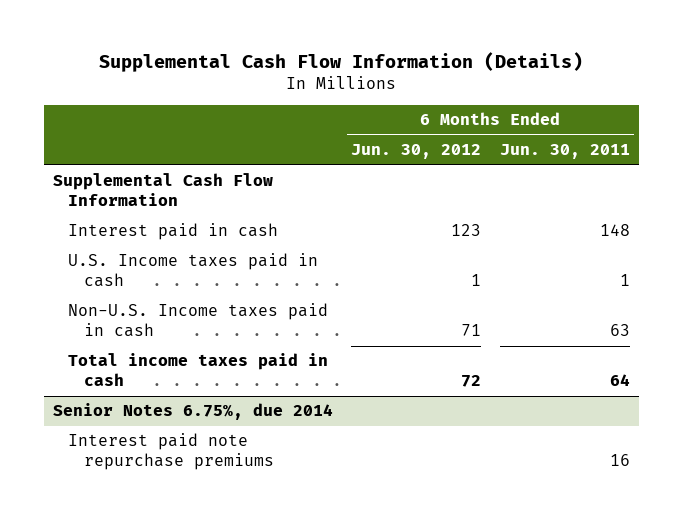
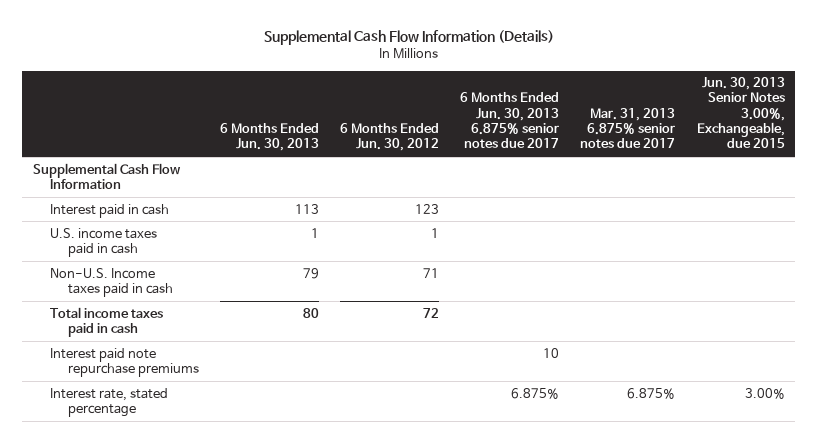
- | 6 Months Ended Jun. 30, 2012 | 6 Months Ended Jun. 30, 2011
+ | 6 Months Ended Jun. 30, 2013 | 6 Months Ended Jun. 30, 2012 | 6 Months Ended Jun. 30, 2013 6.875% senior notes due 2017 | Mar. 31, 2013 6.875% senior notes due 2017 | Jun. 30, 2013 Senior Notes 3.00%, Exchangeable, due 2015
- U.S. Income taxes paid in cash | 1 | 1
+ U.S. income taxes paid in cash | 1 | 1 | | |
- Senior Notes 6.75%, due 2014
+ Interest rate, stated percentage | | | 6.875% | 6.875% | 3.00%

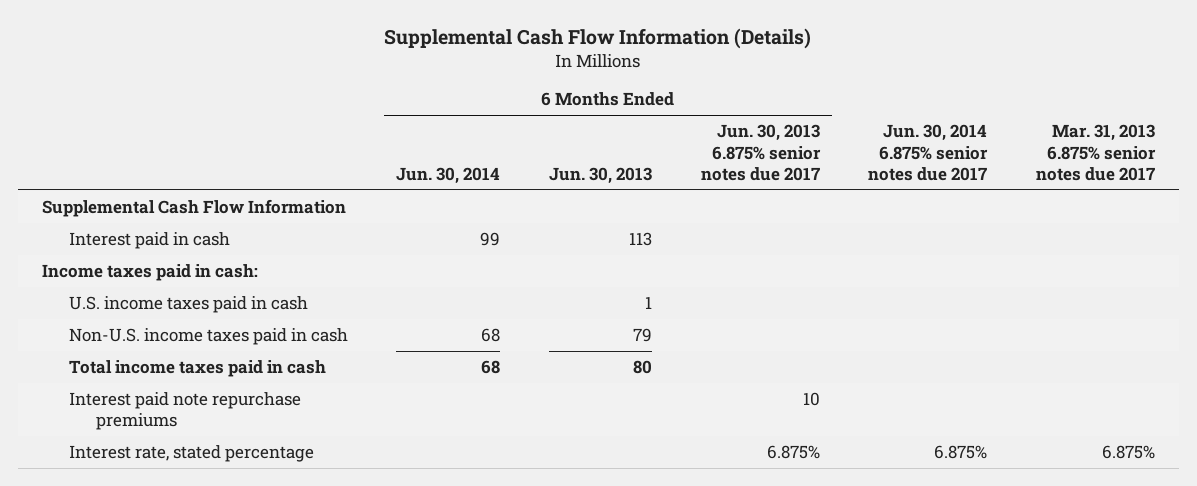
- | 6 Months Ended Jun. 30, 2013 | 6 Months Ended Jun. 30, 2012 | 6 Months Ended Jun. 30, 2013 6.875% senior notes due 2017 | Mar. 31, 2013 6.875% senior notes due 2017 | Jun. 30, 2013 Senior Notes 3.00%, Exchangeable, due 2015
+ | 6 Months Ended Jun. 30, 2014 | 6 Months Ended Jun. 30, 2013 | 6 Months Ended Jun. 30, 2013 6.875% senior notes due 2017 | Jun. 30, 2014 6.875% senior notes due 2017 | Mar. 31, 2013 6.875% senior notes due 2017
+ Income taxes paid in cash:
- Non-U.S. Income taxes paid in cash | 79 | 71 | | |
+ Non-U.S. income taxes paid in cash | 68 | 79 | | |

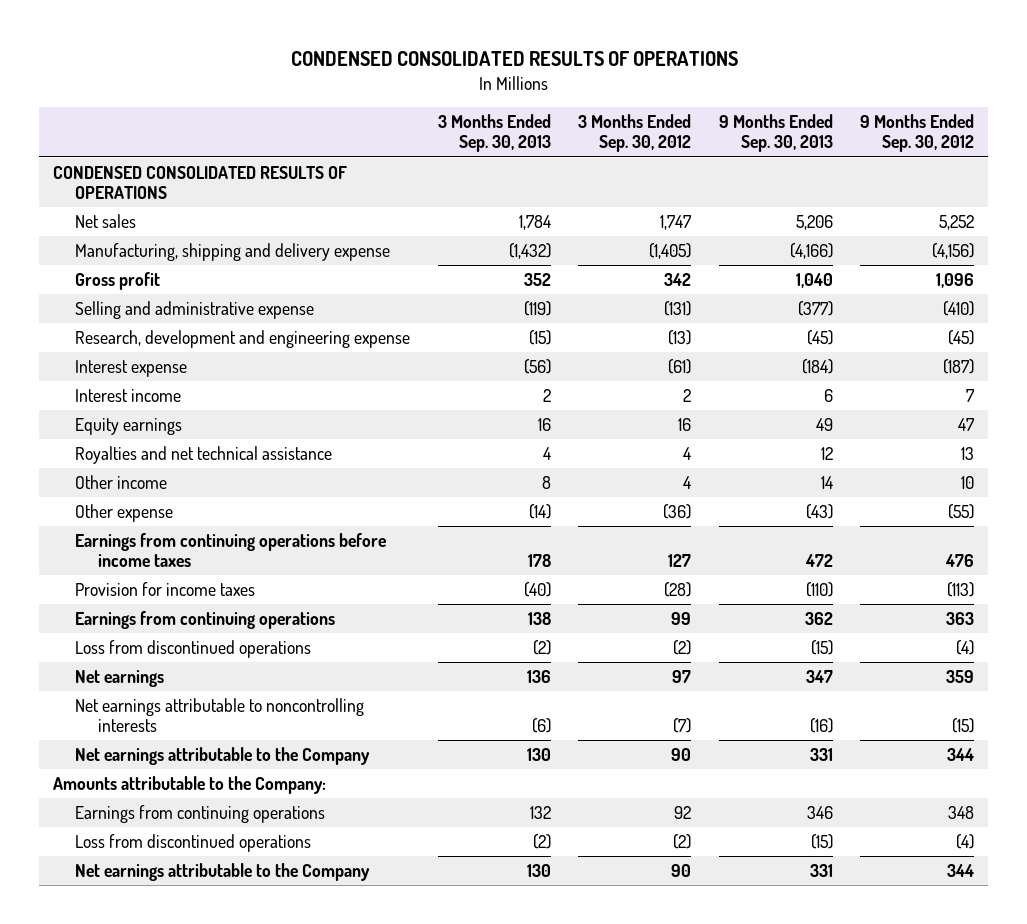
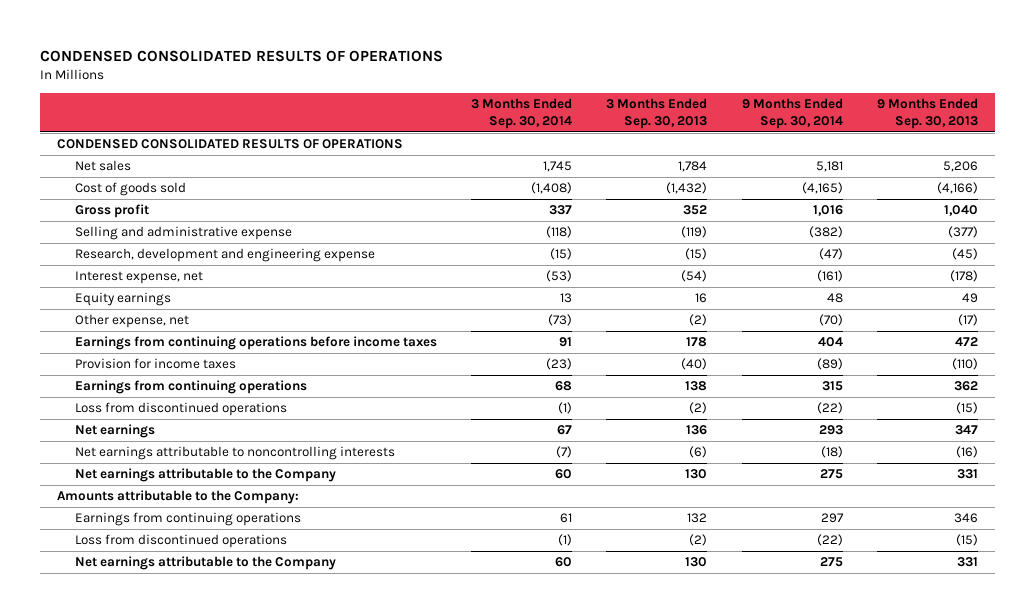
- | 3 Months Ended Sep. 30, 2013 | 3 Months Ended Sep. 30, 2012 | 9 Months Ended Sep. 30, 2013 | 9 Months Ended Sep. 30, 2012
+ | 3 Months Ended Sep. 30, 2014 | 3 Months Ended Sep. 30, 2013 | 9 Months Ended Sep. 30, 2014 | 9 Months Ended Sep. 30, 2013
- Manufacturing, shipping and delivery expense | (1,432) | (1,405) | (4,166) | (4,156)
+ Cost of goods sold | (1,408) | (1,432) | (4,165) | (4,166)
- Interest expense | (56) | (61) | (184) | (187)
- Interest income | 2 | 2 | 6 | 7
+ Interest expense, net | (53) | (54) | (161) | (178)
- Royalties and net technical assistance | 4 | 4 | 12 | 13
- Other income | 8 | 4 | 14 | 10
- Other expense | (14) | (36) | (43) | (55)
+ Other expense, net | (73) | (2) | (70) | (17)

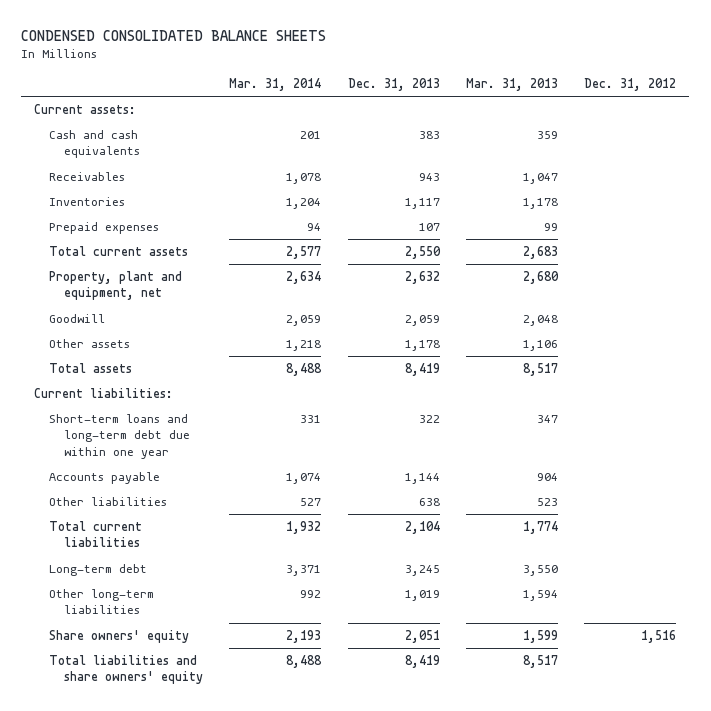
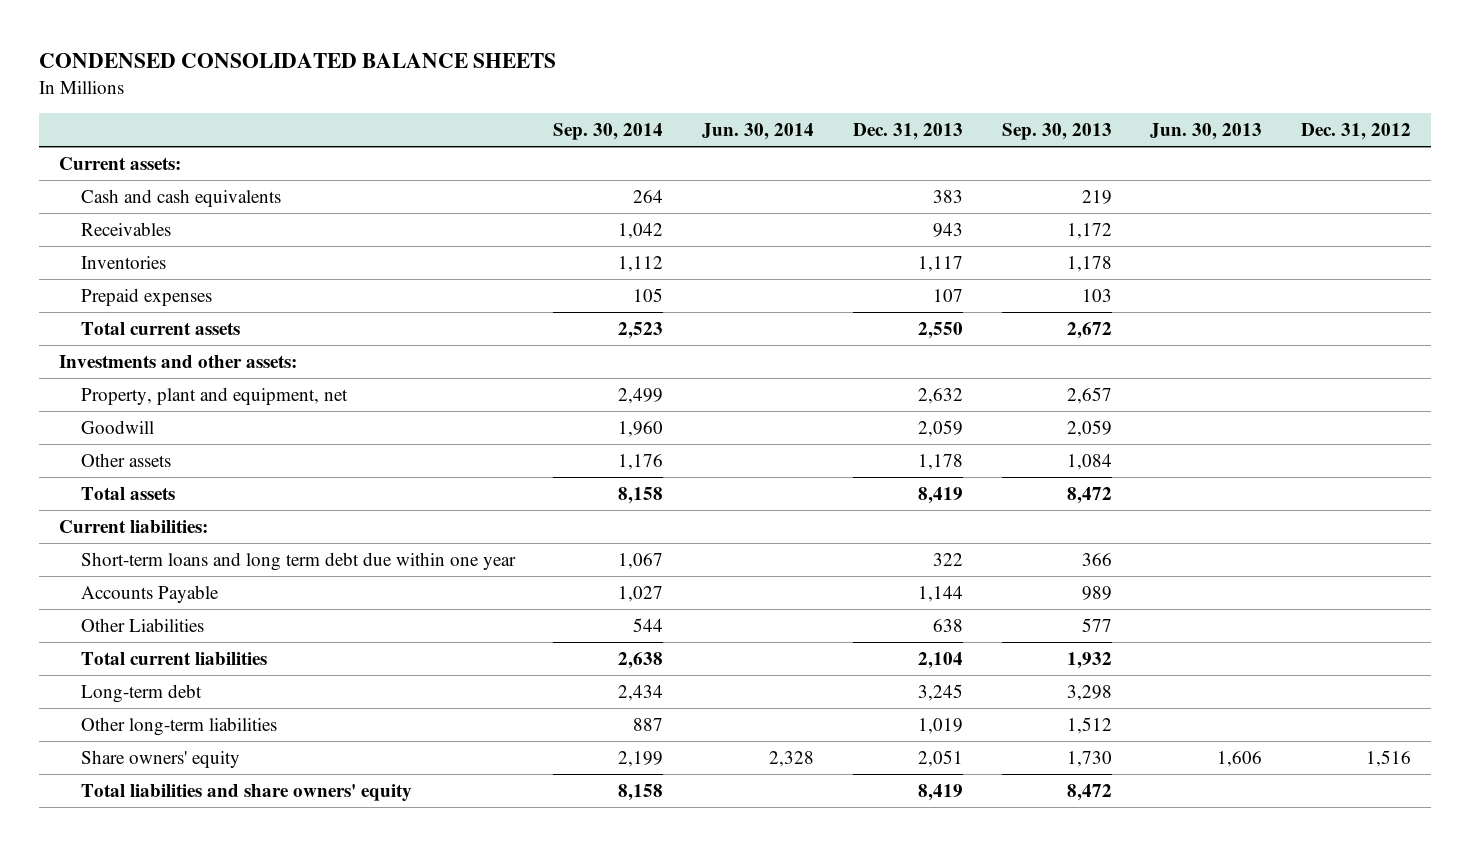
- | Mar. 31, 2014 | Dec. 31, 2013 | Mar. 31, 2013 | Dec. 31, 2012
+ | Sep. 30, 2014 | Jun. 30, 2014 | Dec. 31, 2013 | Sep. 30, 2013 | Jun. 30, 2013 | Dec. 31, 2012
+ Investments and other assets:
- Short-term loans and long-term debt due within one year | 331 | 322 | 347 |
- Accounts payable | 1,074 | 1,144 | 904 |
- Other liabilities | 527 | 638 | 523 |
+ Short-term loans and long term debt due within one year | 1,067 | | 322 | 366 | |
+ Accounts Payable | 1,027 | | 1,144 | 989 | |
+ Other Liabilities | 544 | | 638 | 577 | |

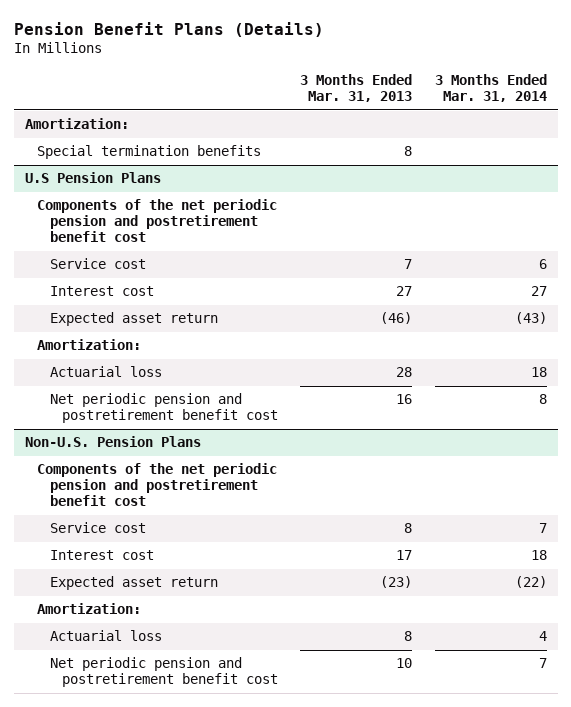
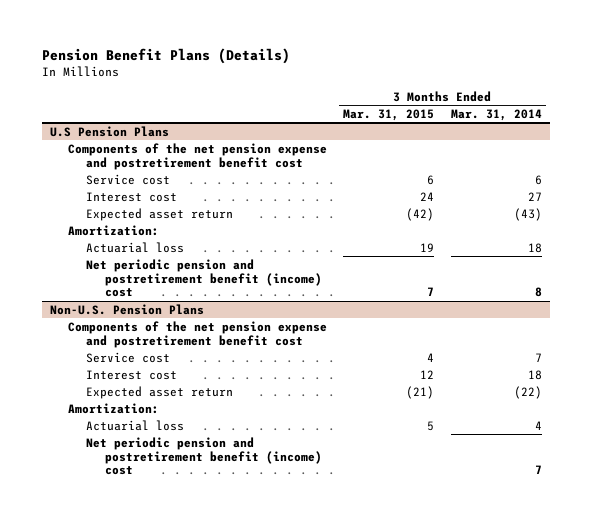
- | 3 Months Ended Mar. 31, 2013 | 3 Months Ended Mar. 31, 2014
+ | 3 Months Ended Mar. 31, 2015 | 3 Months Ended Mar. 31, 2014
- Amortization:
- Special termination benefits | 8 |
@ U.S Pension Plans
- Components of the net periodic pension and postretirement benefit cost
+ Components of the net pension expense and postretirement benefit cost
- Net periodic pension and postretirement benefit cost | 16 | 8
+ Net periodic pension and postretirement benefit (income) cost | 7 | 8
@ Non-U.S. Pension Plans
- Components of the net periodic pension and postretirement benefit cost
+ Components of the net pension expense and postretirement benefit cost
- Net periodic pension and postretirement benefit cost | 10 | 7
+ Net periodic pension and postretirement benefit (income) cost | | 7

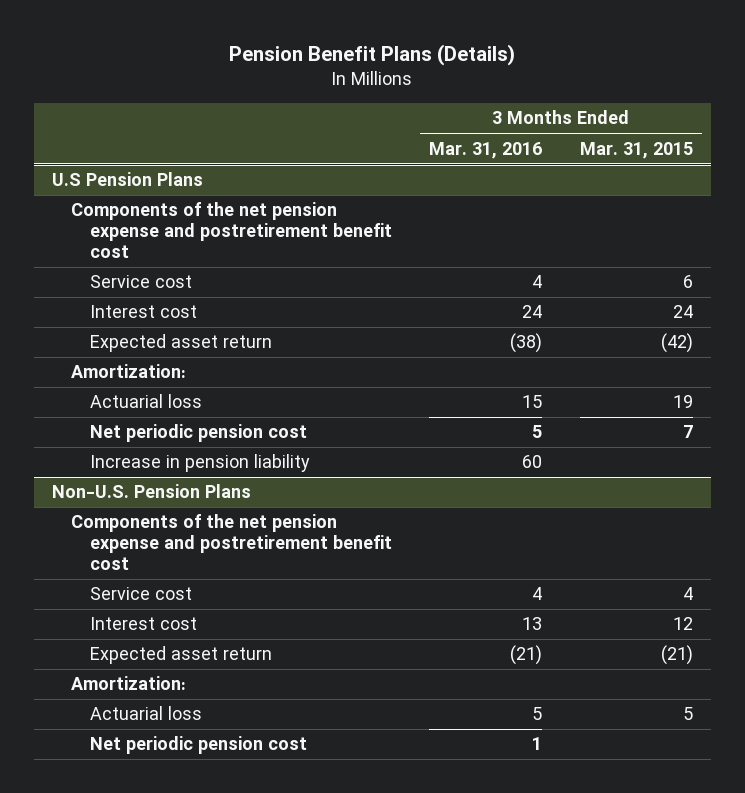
- | 3 Months Ended Mar. 31, 2015 | 3 Months Ended Mar. 31, 2014
+ | 3 Months Ended Mar. 31, 2016 | 3 Months Ended Mar. 31, 2015
@ U.S Pension Plans
- Net periodic pension and postretirement benefit (income) cost | 7 | 8
+ Net periodic pension cost | 5 | 7
+ Increase in pension liability | 60 |
@ Non-U.S. Pension Plans
- Net periodic pension and postretirement benefit (income) cost | | 7
+ Net periodic pension cost | 1 |

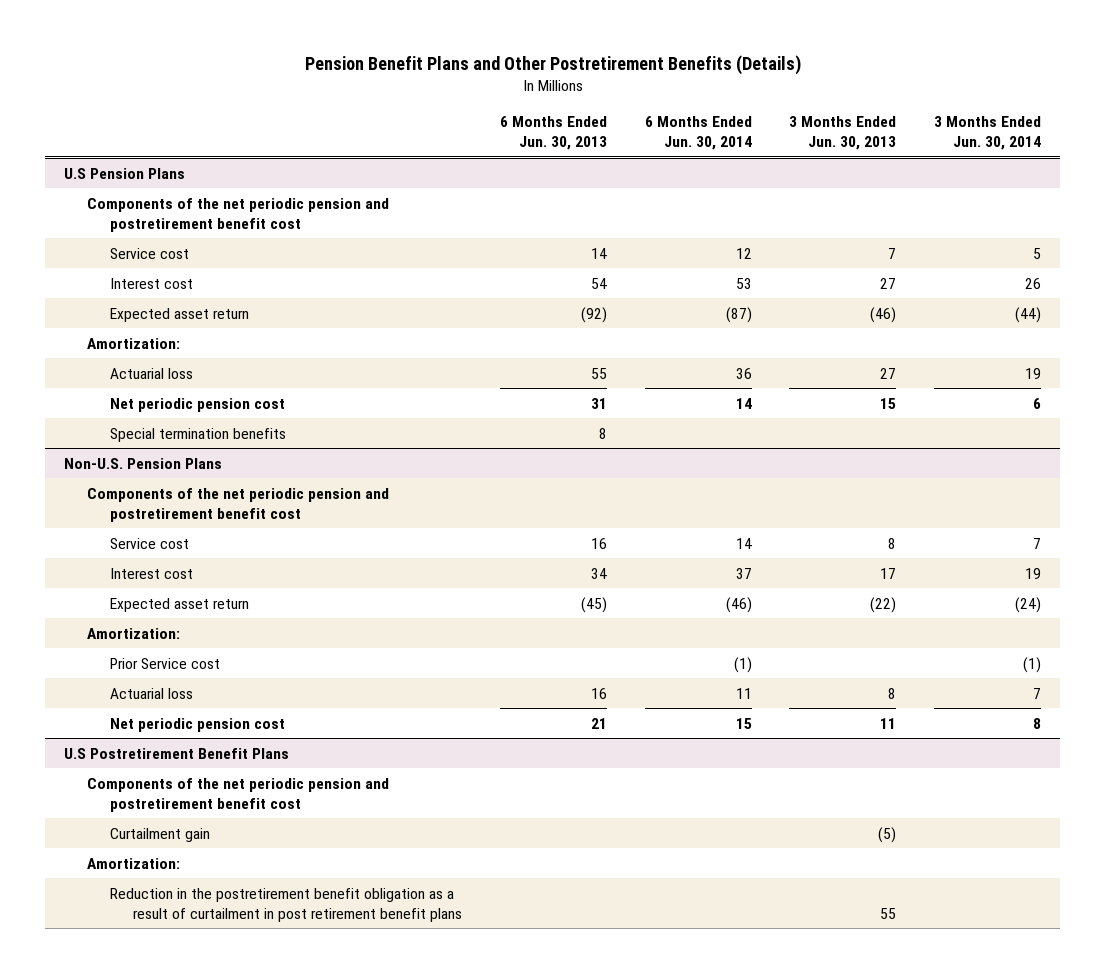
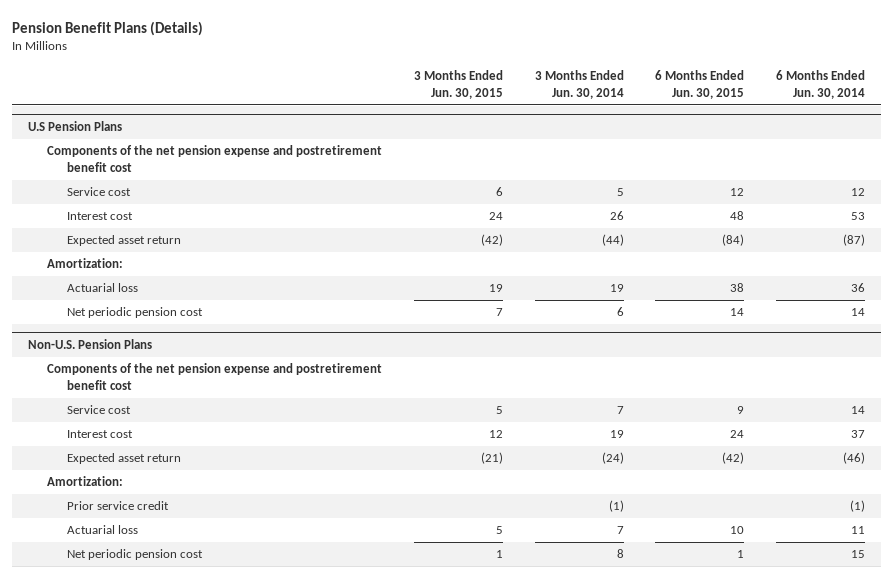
- Pension Benefit Plans and Other Postretirement Benefits (Details)
+ Pension Benefit Plans (Details)
- | 6 Months Ended Jun. 30, 2013 | 6 Months Ended Jun. 30, 2014 | 3 Months Ended Jun. 30, 2013 | 3 Months Ended Jun. 30, 2014
+ | 3 Months Ended Jun. 30, 2015 | 3 Months Ended Jun. 30, 2014 | 6 Months Ended Jun. 30, 2015 | 6 Months Ended Jun. 30, 2014
@ U.S Pension Plans
- Components of the net periodic pension and postretirement benefit cost
+ Components of the net pension expense and postretirement benefit cost
- Special termination benefits | 8 | | |
@ Non-U.S. Pension Plans
- Components of the net periodic pension and postretirement benefit cost
+ Components of the net pension expense and postretirement benefit cost
- Prior Service cost | | (1) | | (1)
+ Prior service credit | | (1) | | (1)
- U.S Postretirement Benefit Plans
- Components of the net periodic pension and postretirement benefit cost
- Curtailment gain | | | (5) |
- Amortization:
- Reduction in the postretirement benefit obligation as a result of curtailment in post retirement benefit plans | | | 55 |

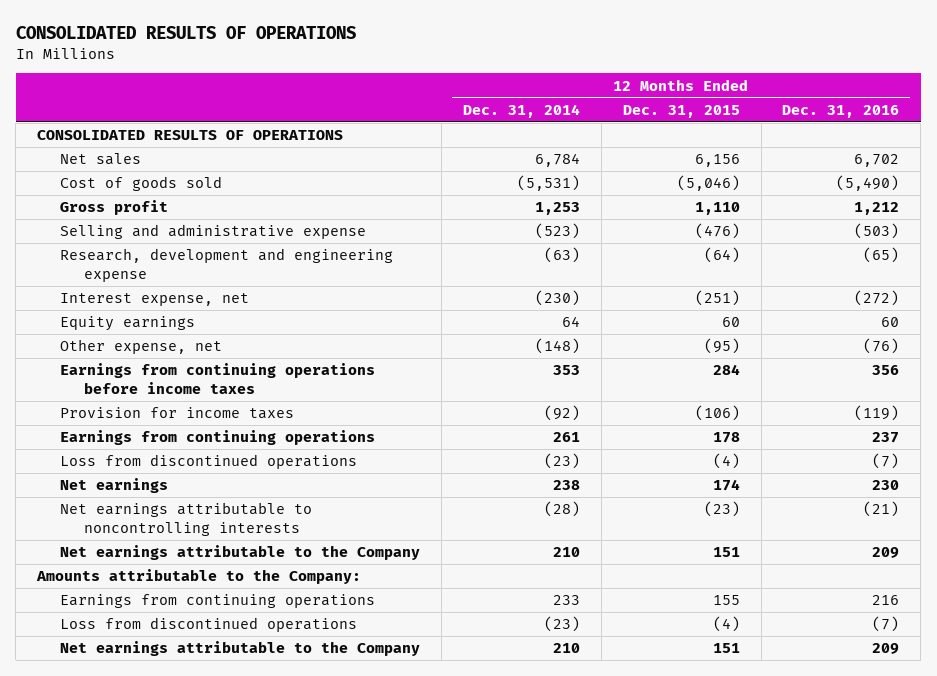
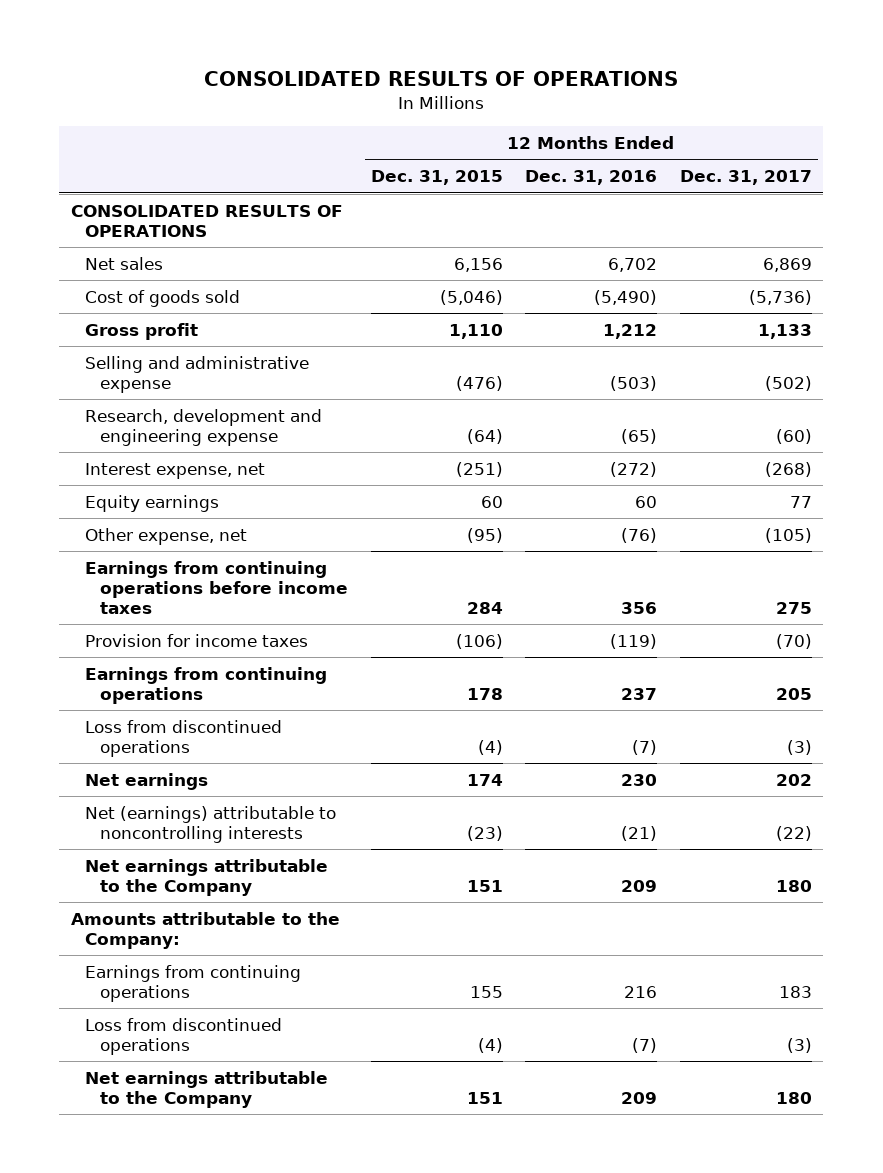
- | 12 Months Ended Dec. 31, 2014 | 12 Months Ended Dec. 31, 2015 | 12 Months Ended Dec. 31, 2016
+ | 12 Months Ended Dec. 31, 2015 | 12 Months Ended Dec. 31, 2016 | 12 Months Ended Dec. 31, 2017
- Net earnings attributable to noncontrolling interests | (28) | (23) | (21)
+ Net (earnings) attributable to noncontrolling interests | (23) | (21) | (22)

